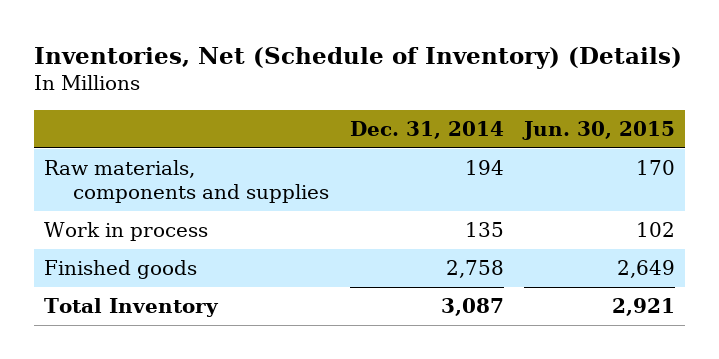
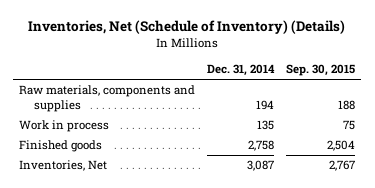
- | Dec. 31, 2014 | Jun. 30, 2015
+ | Dec. 31, 2014 | Sep. 30, 2015
- Total Inventory | 3,087 | 2,921
+ Inventories, Net | 3,087 | 2,767

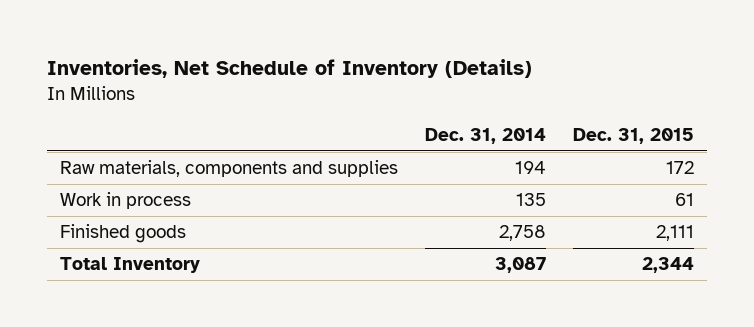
- Inventories, Net (Schedule of Inventory) (Details)
+ Inventories, Net Schedule of Inventory (Details)
- | Dec. 31, 2014 | Sep. 30, 2015
+ | Dec. 31, 2014 | Dec. 31, 2015
- Inventories, Net | 3,087 | 2,767
+ Total Inventory | 3,087 | 2,344

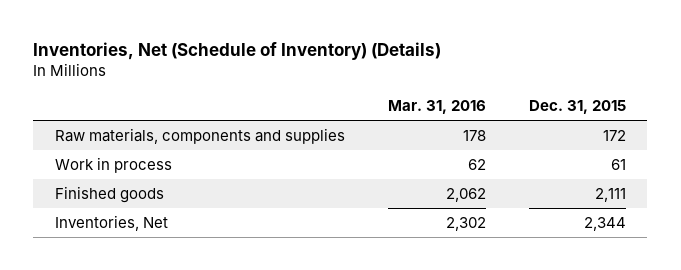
- Inventories, Net Schedule of Inventory (Details)
+ Inventories, Net (Schedule of Inventory) (Details)
- | Dec. 31, 2014 | Dec. 31, 2015
+ | Mar. 31, 2016 | Dec. 31, 2015
- Total Inventory | 3,087 | 2,344
+ Inventories, Net | 2,302 | 2,344

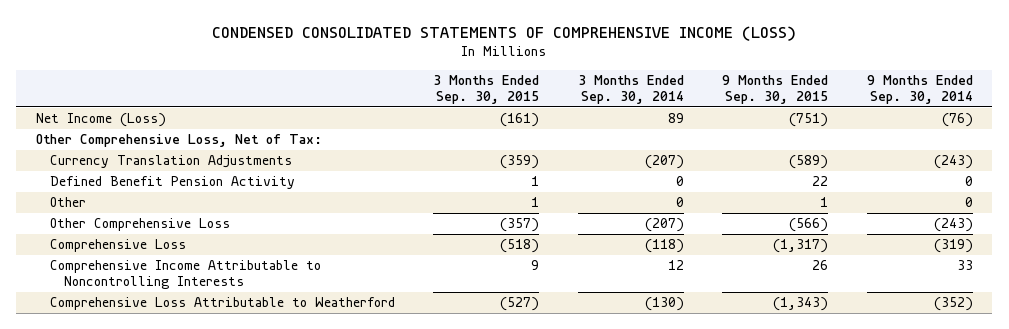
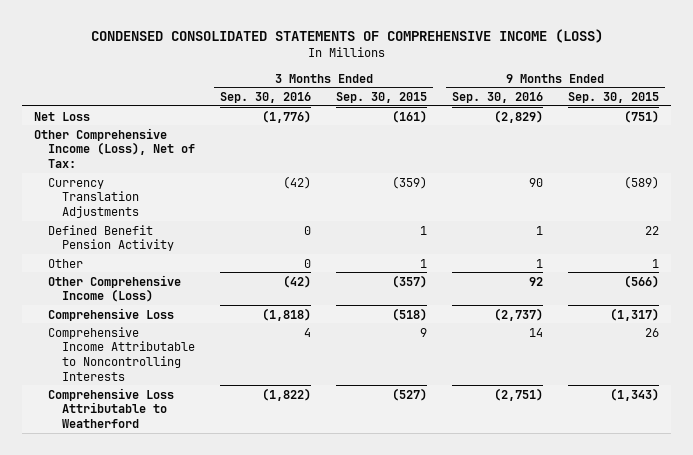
- | 3 Months Ended Sep. 30, 2015 | 3 Months Ended Sep. 30, 2014 | 9 Months Ended Sep. 30, 2015 | 9 Months Ended Sep. 30, 2014
+ | 3 Months Ended Sep. 30, 2016 | 3 Months Ended Sep. 30, 2015 | 9 Months Ended Sep. 30, 2016 | 9 Months Ended Sep. 30, 2015
- Net Income (Loss) | (161) | 89 | (751) | (76)
- Other Comprehensive Loss, Net of Tax:
+ Net Loss | (1,776) | (161) | (2,829) | (751)
+ Other Comprehensive Income (Loss), Net of Tax:
- Other Comprehensive Loss | (357) | (207) | (566) | (243)
+ Other Comprehensive Income (Loss) | (42) | (357) | 92 | (566)

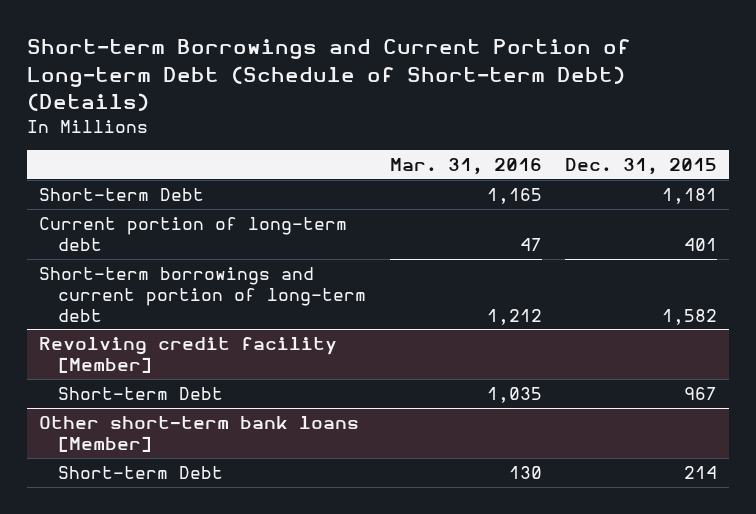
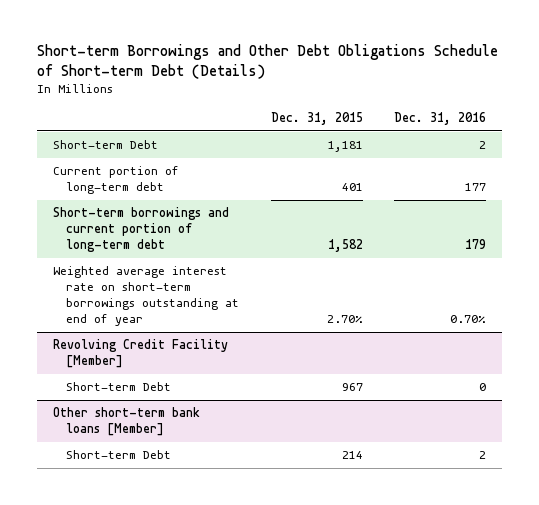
- Short-term Borrowings and Current Portion of Long-term Debt (Schedule of Short-term Debt) (Details)
+ Short-term Borrowings and Other Debt Obligations Schedule of Short-term Debt (Details)
- | Mar. 31, 2016 | Dec. 31, 2015
+ | Dec. 31, 2015 | Dec. 31, 2016
- Revolving credit facility [Member]
+ Weighted average interest rate on short-term borrowings outstanding at end of year | 2.70% | 0.70%
+ Revolving Credit Facility [Member]

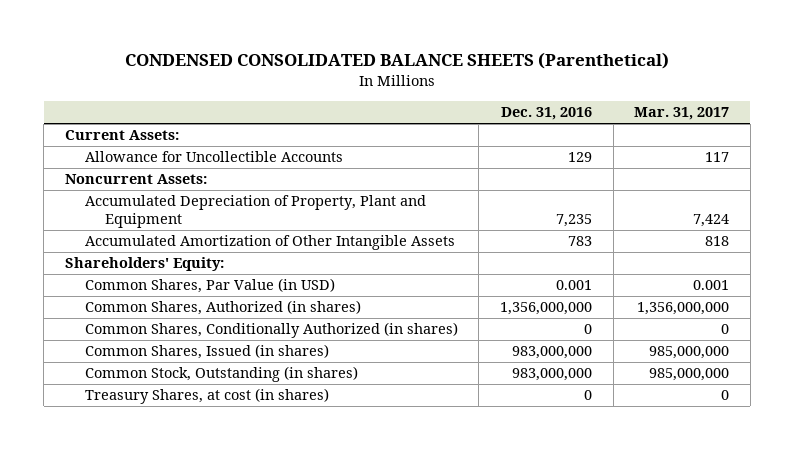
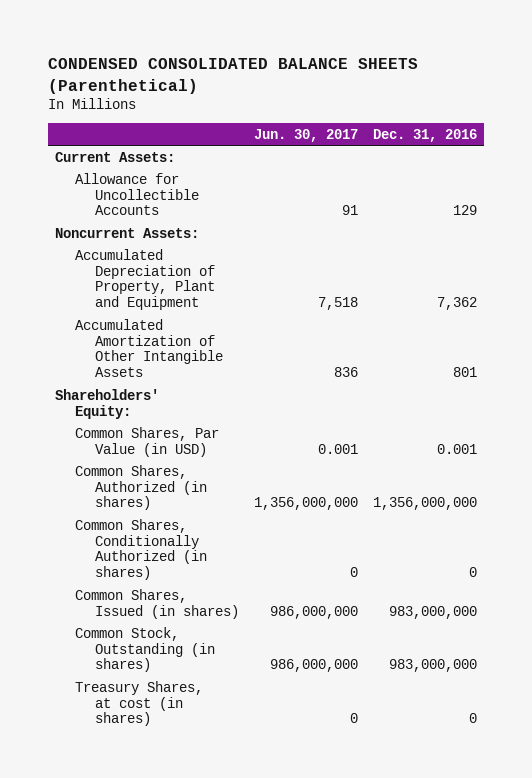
- | Dec. 31, 2016 | Mar. 31, 2017
+ | Jun. 30, 2017 | Dec. 31, 2016
- Accumulated Depreciation of Property, Plant and Equipment | 7,235 | 7,424
- Accumulated Amortization of Other Intangible Assets | 783 | 818
+ Accumulated Depreciation of Property, Plant and Equipment | 7,518 | 7,362
+ Accumulated Amortization of Other Intangible Assets | 836 | 801

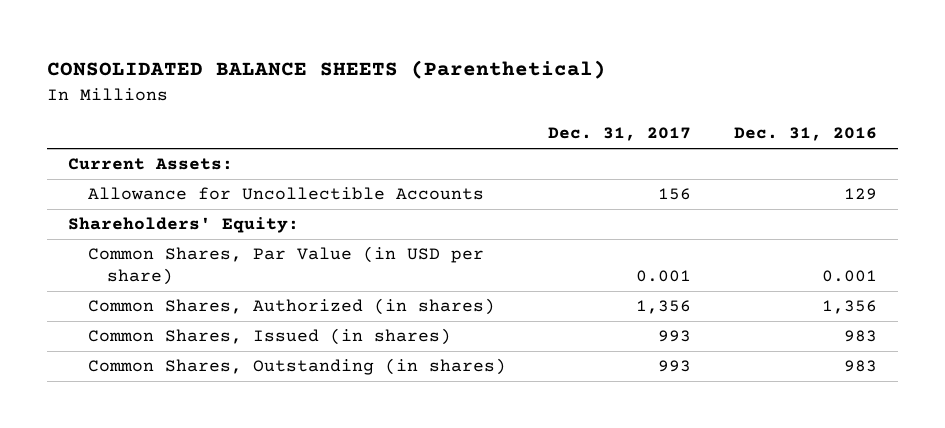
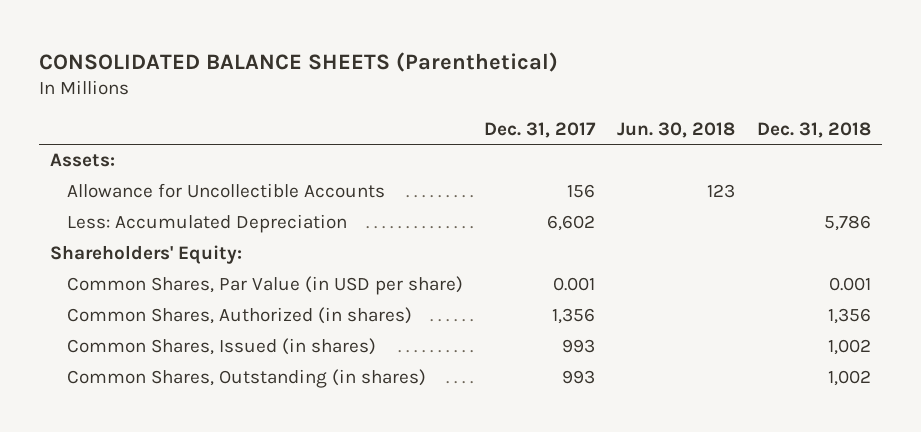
- | Dec. 31, 2017 | Dec. 31, 2016
+ | Dec. 31, 2017 | Jun. 30, 2018 | Dec. 31, 2018
- Current Assets:
+ Assets:
+ Less: Accumulated Depreciation | 6,602 | | 5,786

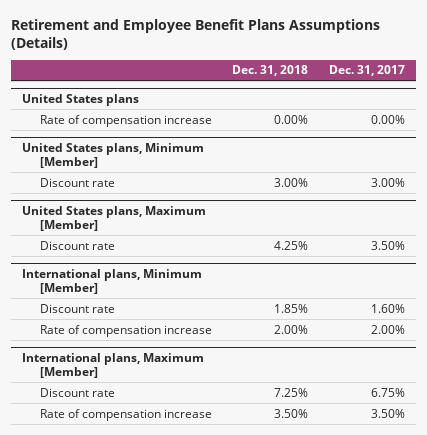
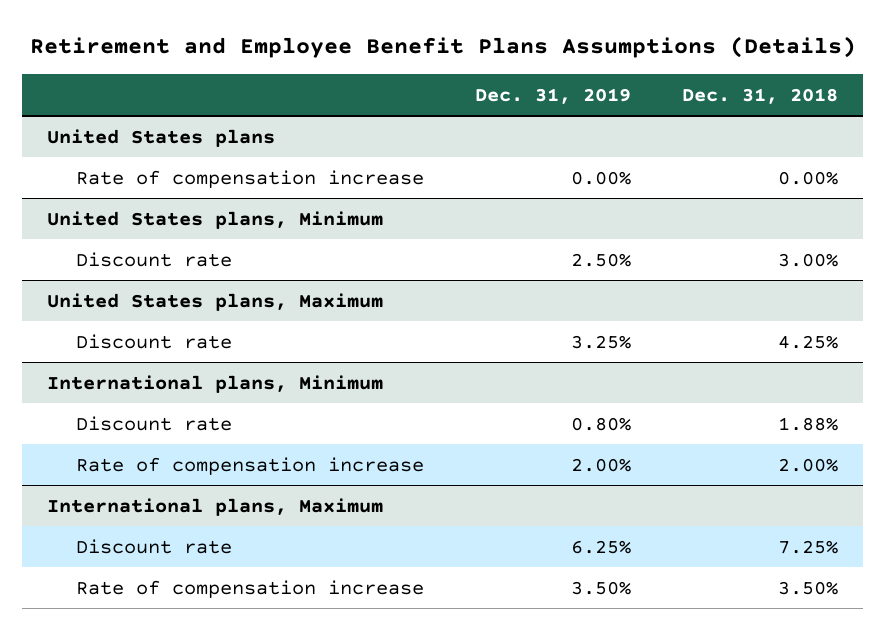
- | Dec. 31, 2018 | Dec. 31, 2017
+ | Dec. 31, 2019 | Dec. 31, 2018
- United States plans, Minimum [Member]
+ United States plans, Minimum
- United States plans, Maximum [Member]
+ United States plans, Maximum
- International plans, Minimum [Member]
- Discount rate | 1.85% | 1.60%
+ International plans, Minimum
+ Discount rate | 0.80% | 1.88%
- International plans, Maximum [Member]
+ International plans, Maximum

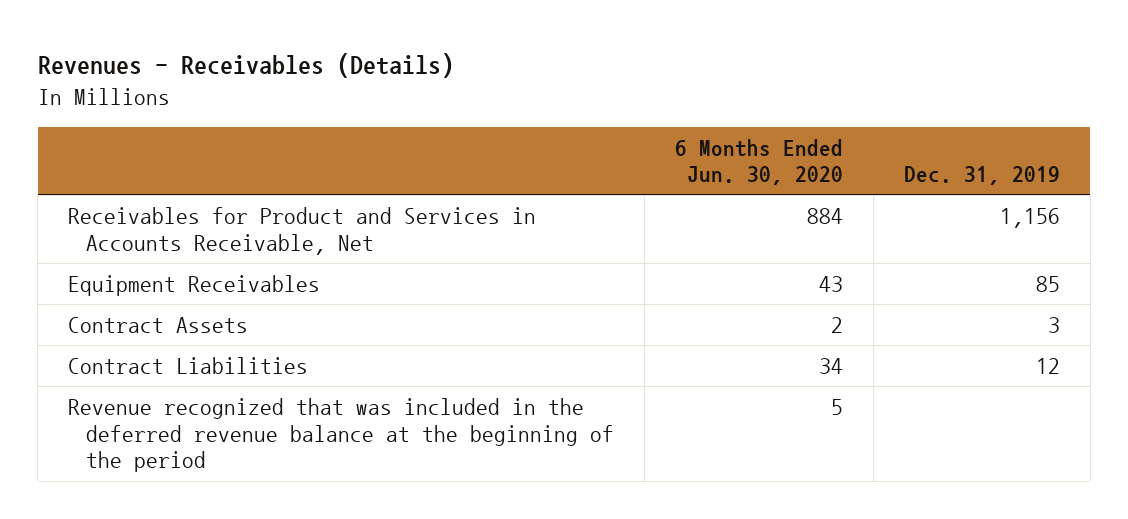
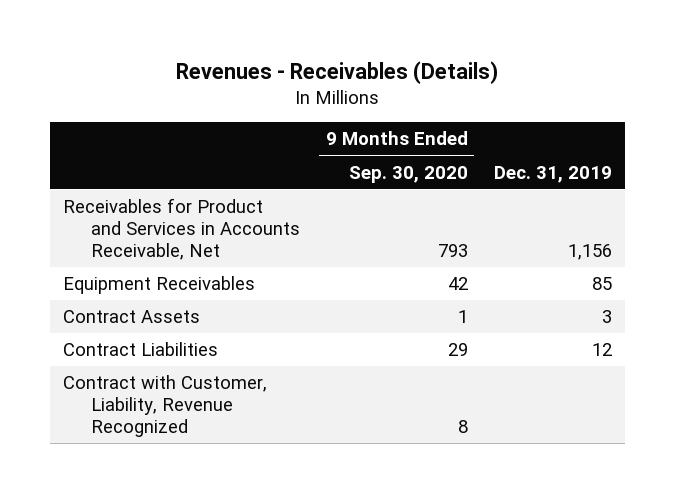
- | 6 Months Ended Jun. 30, 2020 | Dec. 31, 2019
+ | 9 Months Ended Sep. 30, 2020 | Dec. 31, 2019
- Revenue recognized that was included in the deferred revenue balance at the beginning of the period | 5 |
+ Contract with Customer, Liability, Revenue Recognized | 8 |

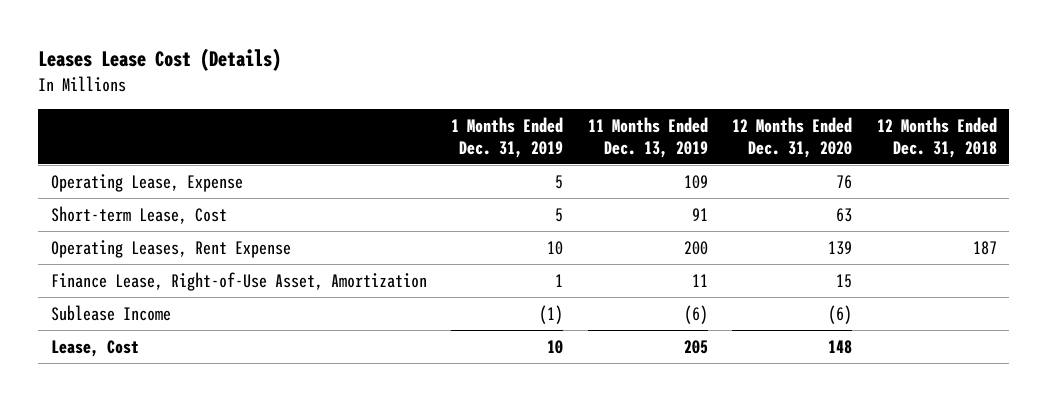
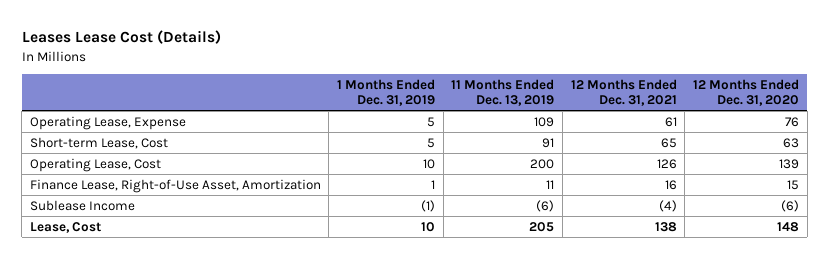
- | 1 Months Ended Dec. 31, 2019 | 11 Months Ended Dec. 13, 2019 | 12 Months Ended Dec. 31, 2020 | 12 Months Ended Dec. 31, 2018
+ | 1 Months Ended Dec. 31, 2019 | 11 Months Ended Dec. 13, 2019 | 12 Months Ended Dec. 31, 2021 | 12 Months Ended Dec. 31, 2020
- Operating Leases, Rent Expense | 10 | 200 | 139 | 187
+ Operating Lease, Cost | 10 | 200 | 126 | 139

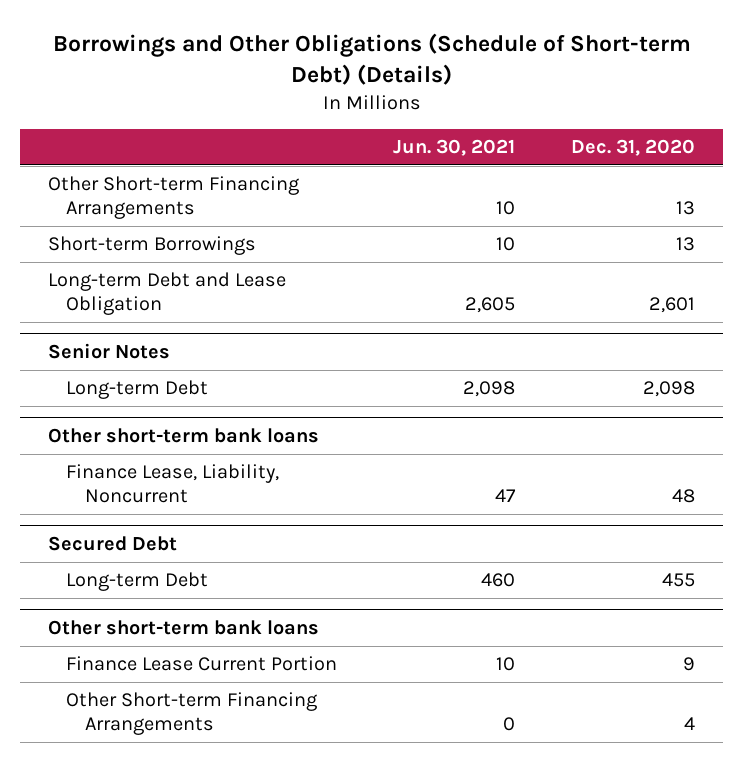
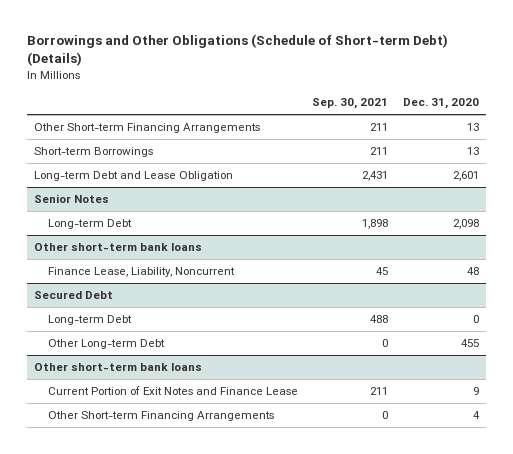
- | Jun. 30, 2021 | Dec. 31, 2020
+ | Sep. 30, 2021 | Dec. 31, 2020
@ Secured Debt
- Long-term Debt | 460 | 455
+ Long-term Debt | 488 | 0
+ Other Long-term Debt | 0 | 455
@ Other short-term bank loans
- Finance Lease Current Portion | 10 | 9
+ Current Portion of Exit Notes and Finance Lease | 211 | 9

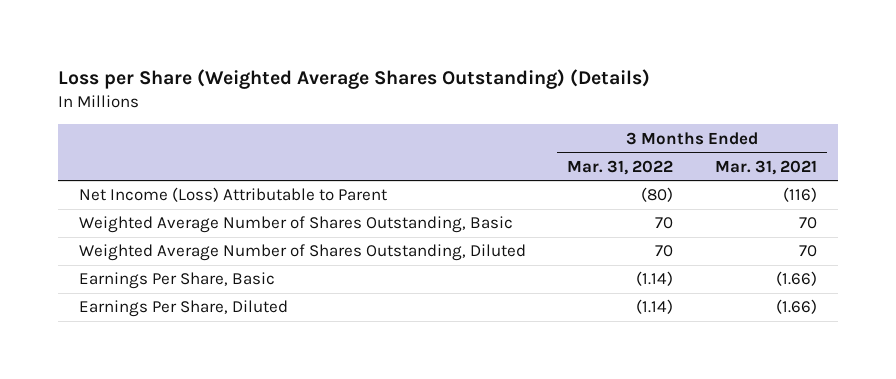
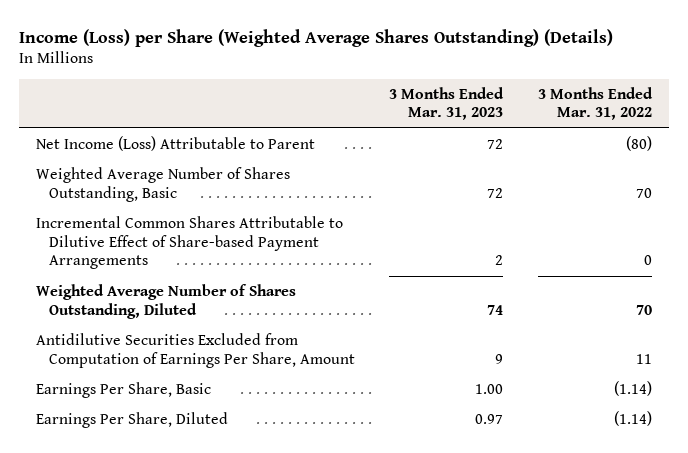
- Loss per Share (Weighted Average Shares Outstanding) (Details)
+ Income (Loss) per Share (Weighted Average Shares Outstanding) (Details)
- | 3 Months Ended Mar. 31, 2022 | 3 Months Ended Mar. 31, 2021
+ | 3 Months Ended Mar. 31, 2023 | 3 Months Ended Mar. 31, 2022
+ Incremental Common Shares Attributable to Dilutive Effect of Share-based Payment Arrangements | 2 | 0
+ Antidilutive Securities Excluded from Computation of Earnings Per Share, Amount | 9 | 11

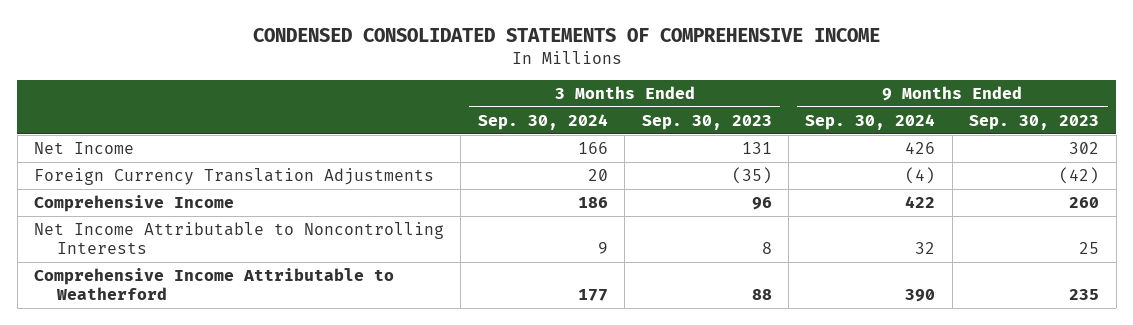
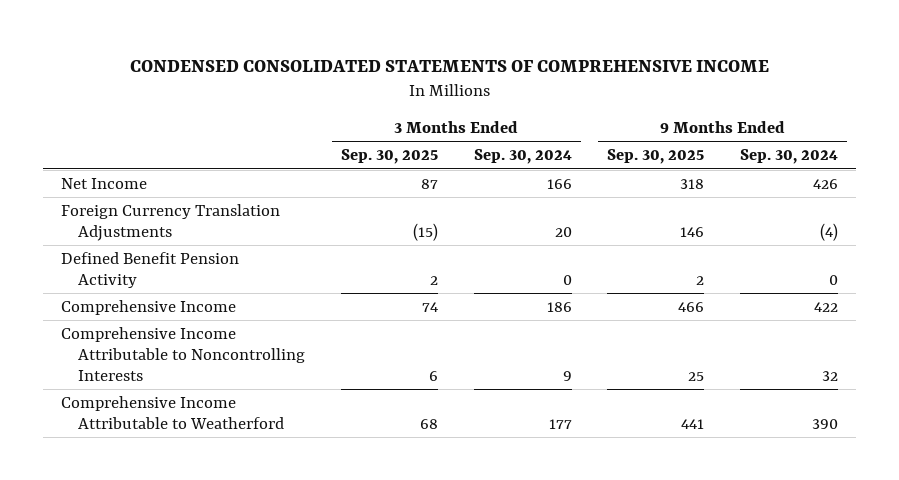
- | 3 Months Ended Sep. 30, 2024 | 3 Months Ended Sep. 30, 2023 | 9 Months Ended Sep. 30, 2024 | 9 Months Ended Sep. 30, 2023
+ | 3 Months Ended Sep. 30, 2025 | 3 Months Ended Sep. 30, 2024 | 9 Months Ended Sep. 30, 2025 | 9 Months Ended Sep. 30, 2024
+ Defined Benefit Pension Activity | 2 | 0 | 2 | 0
- Net Income Attributable to Noncontrolling Interests | 9 | 8 | 32 | 25
+ Comprehensive Income Attributable to Noncontrolling Interests | 6 | 9 | 25 | 32

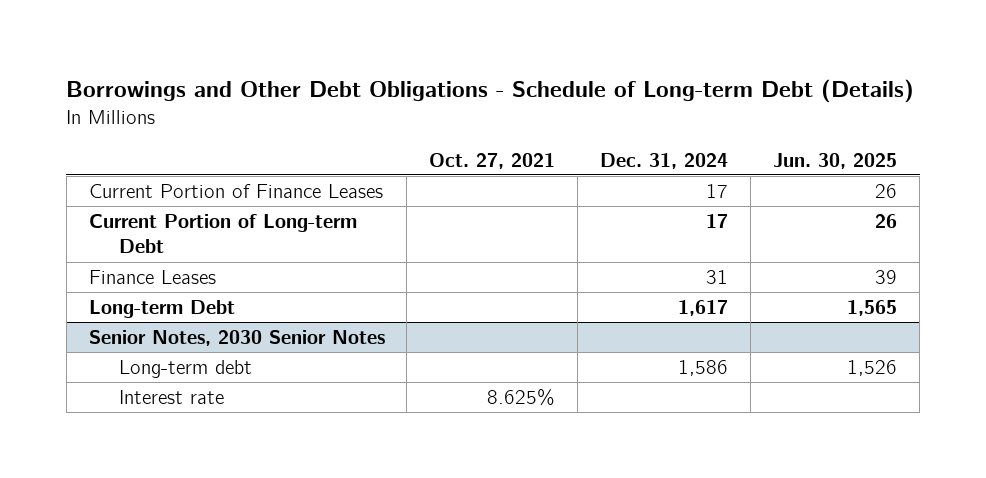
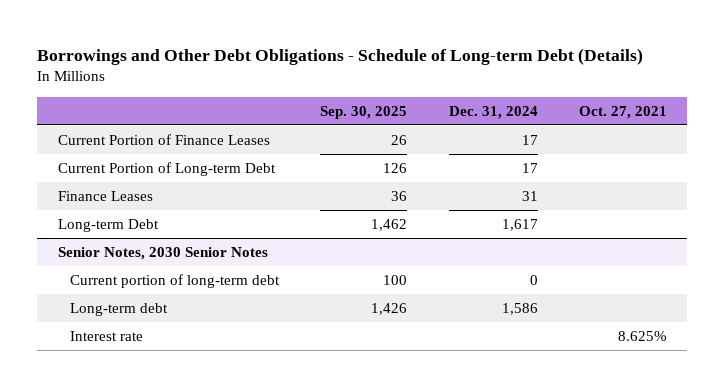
- | Oct. 27, 2021 | Dec. 31, 2024 | Jun. 30, 2025
+ | Sep. 30, 2025 | Dec. 31, 2024 | Oct. 27, 2021
@ Senior Notes, 2030 Senior Notes
+ Current portion of long-term debt | 100 | 0 |

